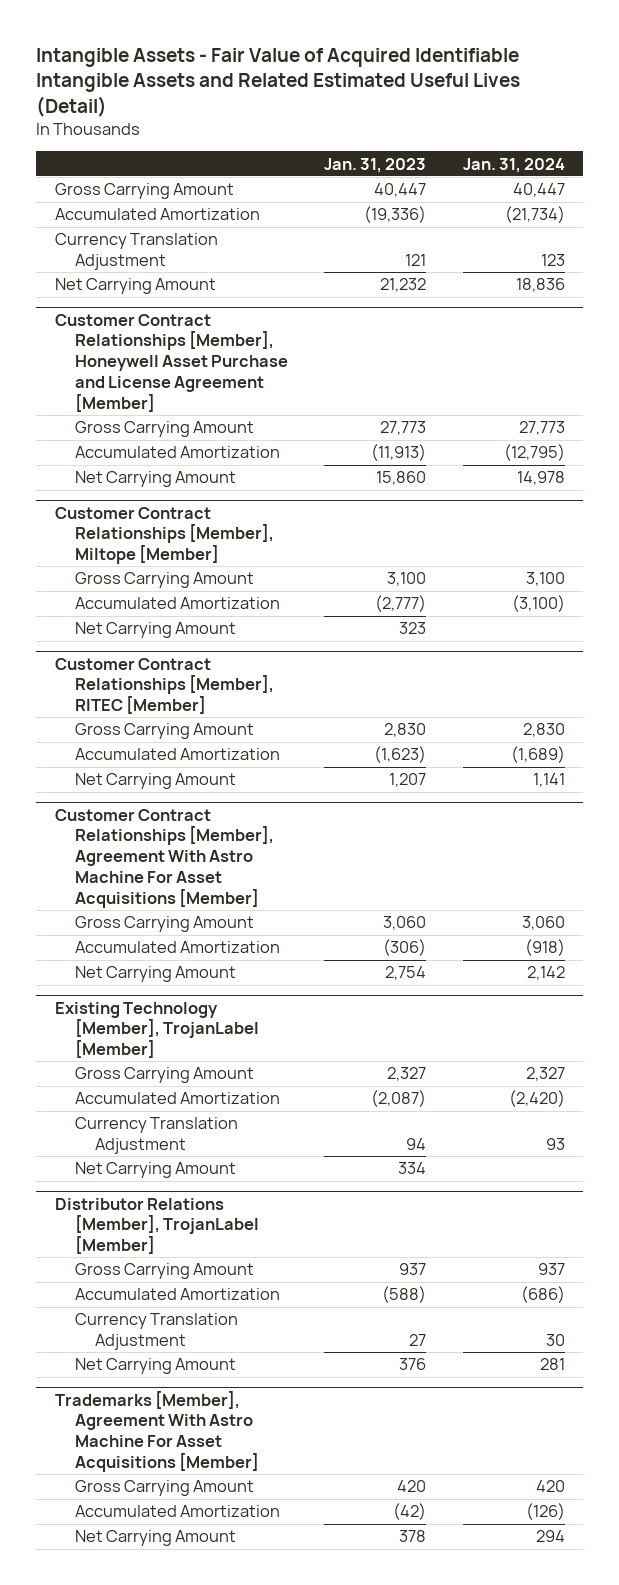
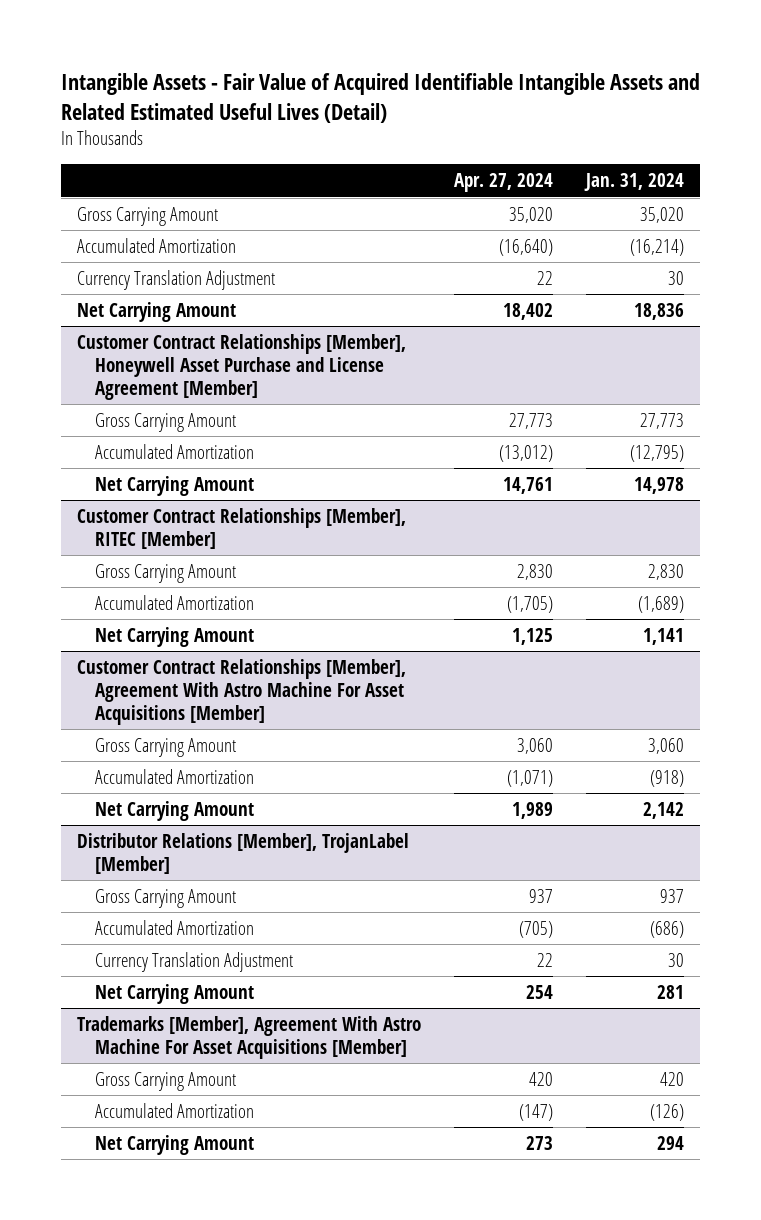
- | Jan. 31, 2023 | Jan. 31, 2024
+ | Apr. 27, 2024 | Jan. 31, 2024
- Gross Carrying Amount | 40,447 | 40,447
- Accumulated Amortization | (19,336) | (21,734)
- Currency Translation Adjustment | 121 | 123
+ Gross Carrying Amount | 35,020 | 35,020
+ Accumulated Amortization | (16,640) | (16,214)
+ Currency Translation Adjustment | 22 | 30
- Customer Contract Relationships [Member], Miltope [Member]
- Gross Carrying Amount | 3,100 | 3,100
- Accumulated Amortization | (2,777) | (3,100)
- Net Carrying Amount | 323 |
- Existing Technology [Member], TrojanLabel [Member]
- Gross Carrying Amount | 2,327 | 2,327
- Accumulated Amortization | (2,087) | (2,420)
- Currency Translation Adjustment | 94 | 93
- Net Carrying Amount | 334 |

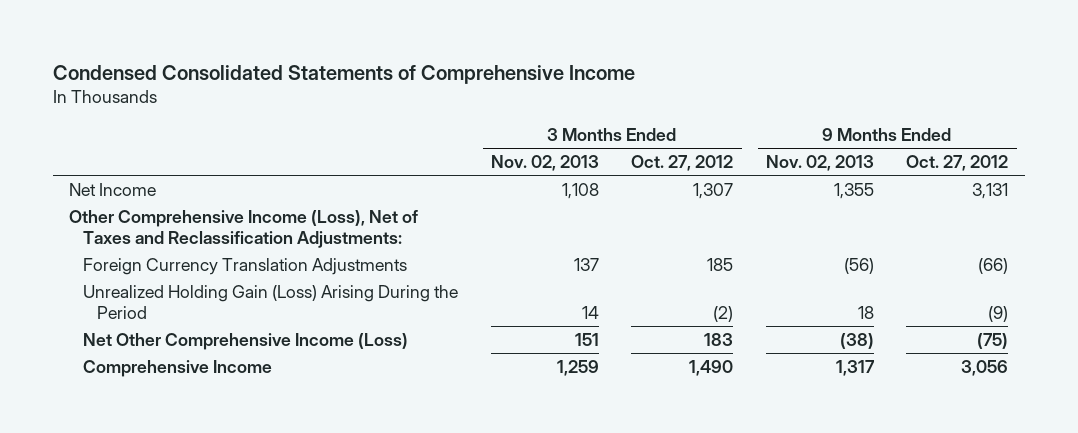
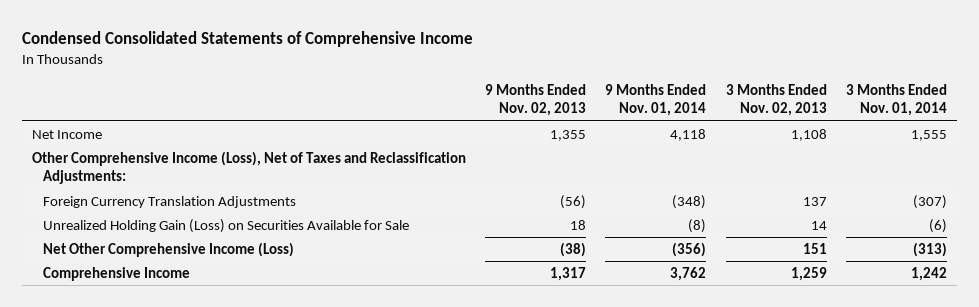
- | 3 Months Ended Nov. 02, 2013 | 3 Months Ended Oct. 27, 2012 | 9 Months Ended Nov. 02, 2013 | 9 Months Ended Oct. 27, 2012
+ | 9 Months Ended Nov. 02, 2013 | 9 Months Ended Nov. 01, 2014 | 3 Months Ended Nov. 02, 2013 | 3 Months Ended Nov. 01, 2014
- Unrealized Holding Gain (Loss) Arising During the Period | 14 | (2) | 18 | (9)
+ Unrealized Holding Gain (Loss) on Securities Available for Sale | 18 | (8) | 14 | (6)

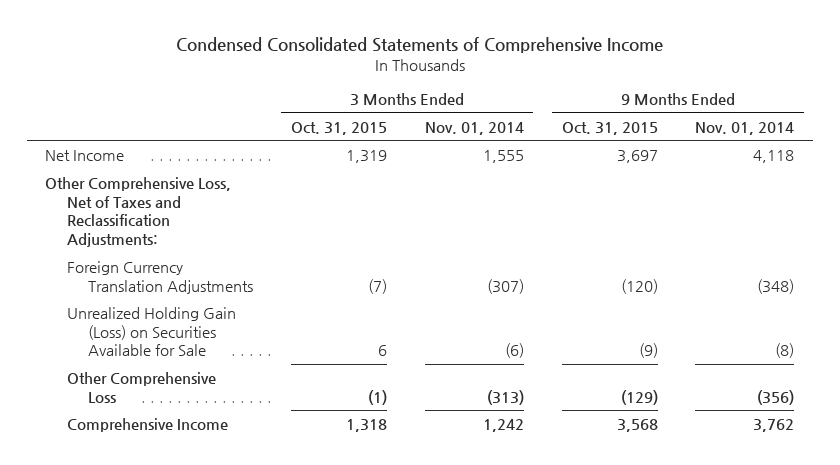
- | 9 Months Ended Nov. 02, 2013 | 9 Months Ended Nov. 01, 2014 | 3 Months Ended Nov. 02, 2013 | 3 Months Ended Nov. 01, 2014
+ | 3 Months Ended Oct. 31, 2015 | 3 Months Ended Nov. 01, 2014 | 9 Months Ended Oct. 31, 2015 | 9 Months Ended Nov. 01, 2014
- Other Comprehensive Income (Loss), Net of Taxes and Reclassification Adjustments:
+ Other Comprehensive Loss, Net of Taxes and Reclassification Adjustments:
- Net Other Comprehensive Income (Loss) | (38) | (356) | 151 | (313)
+ Other Comprehensive Loss | (1) | (313) | (129) | (356)

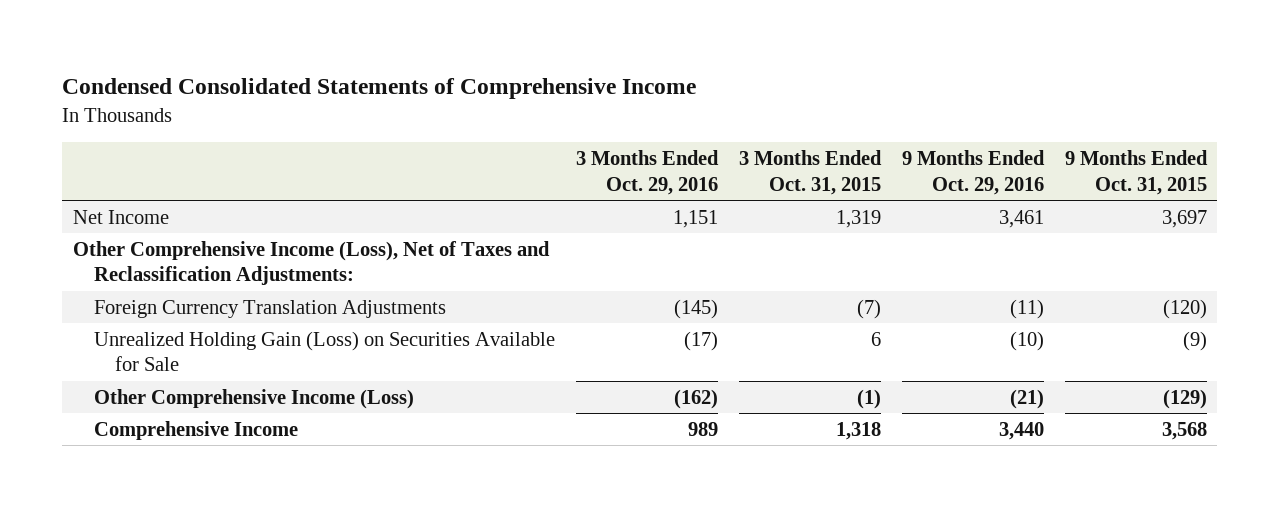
- | 3 Months Ended Oct. 31, 2015 | 3 Months Ended Nov. 01, 2014 | 9 Months Ended Oct. 31, 2015 | 9 Months Ended Nov. 01, 2014
+ | 3 Months Ended Oct. 29, 2016 | 3 Months Ended Oct. 31, 2015 | 9 Months Ended Oct. 29, 2016 | 9 Months Ended Oct. 31, 2015
- Other Comprehensive Loss, Net of Taxes and Reclassification Adjustments:
+ Other Comprehensive Income (Loss), Net of Taxes and Reclassification Adjustments:
- Other Comprehensive Loss | (1) | (313) | (129) | (356)
+ Other Comprehensive Income (Loss) | (162) | (1) | (21) | (129)

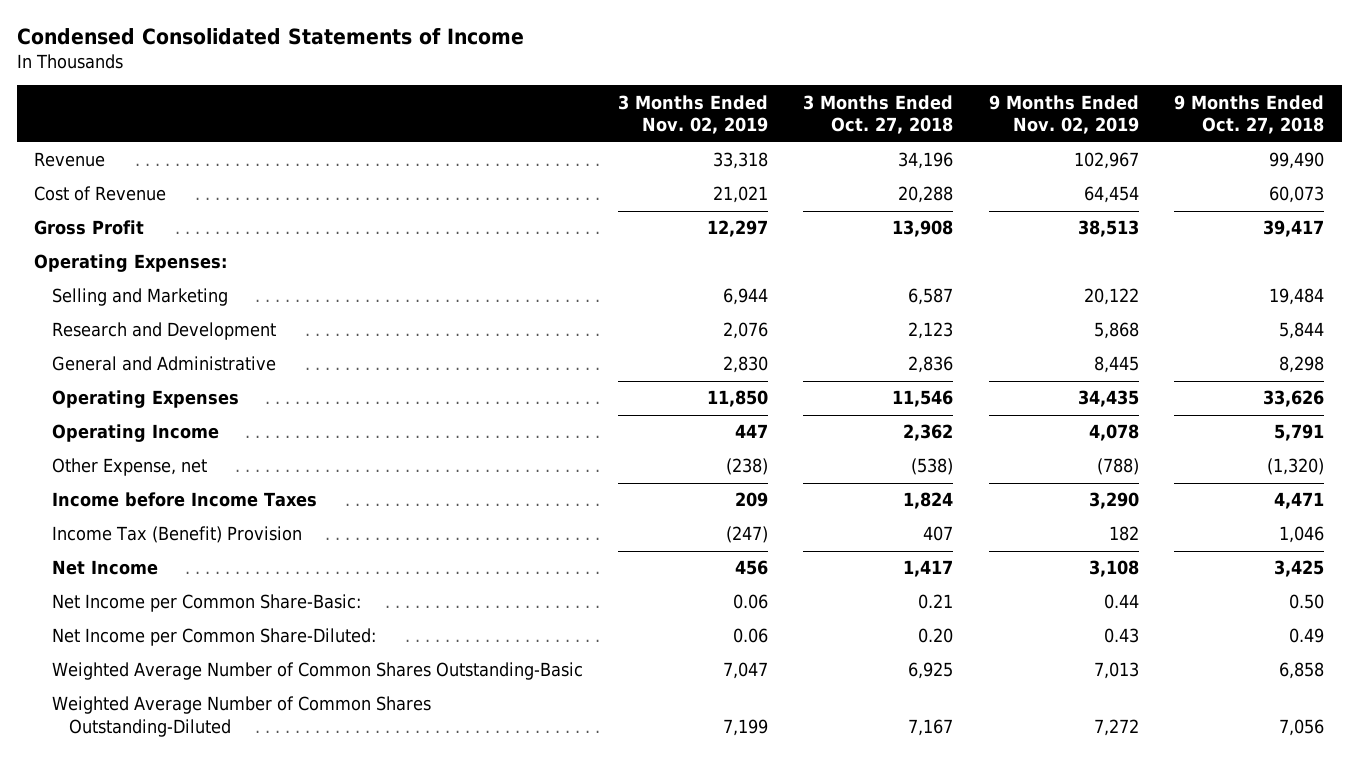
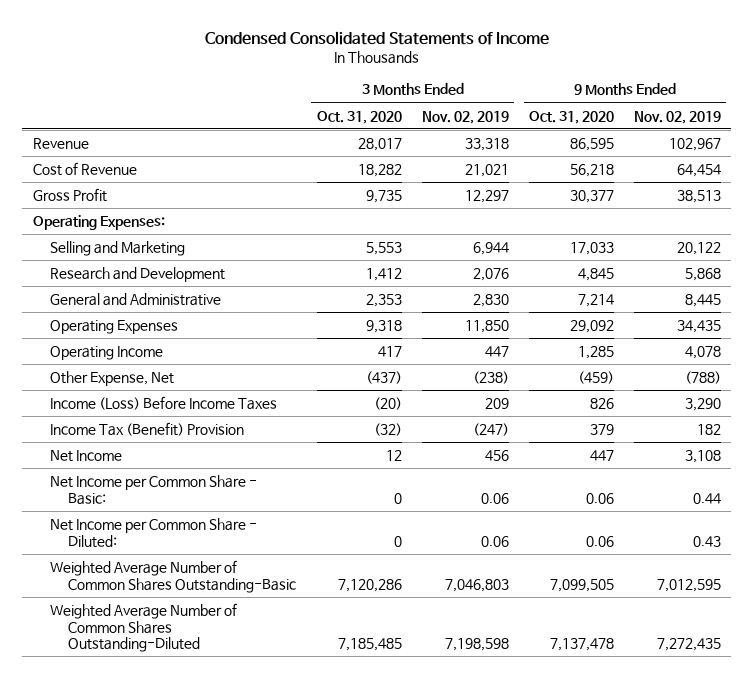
- | 3 Months Ended Nov. 02, 2019 | 3 Months Ended Oct. 27, 2018 | 9 Months Ended Nov. 02, 2019 | 9 Months Ended Oct. 27, 2018
+ | 3 Months Ended Oct. 31, 2020 | 3 Months Ended Nov. 02, 2019 | 9 Months Ended Oct. 31, 2020 | 9 Months Ended Nov. 02, 2019
- Other Expense, net | (238) | (538) | (788) | (1,320)
- Income before Income Taxes | 209 | 1,824 | 3,290 | 4,471
+ Other Expense, Net | (437) | (238) | (459) | (788)
+ Income (Loss) Before Income Taxes | (20) | 209 | 826 | 3,290
- Net Income per Common Share-Basic: | 0.06 | 0.21 | 0.44 | 0.50
- Net Income per Common Share-Diluted: | 0.06 | 0.20 | 0.43 | 0.49
- Weighted Average Number of Common Shares Outstanding-Basic | 7,047 | 6,925 | 7,013 | 6,858
- Weighted Average Number of Common Shares Outstanding-Diluted | 7,199 | 7,167 | 7,272 | 7,056
+ Net Income per Common Share - Basic: | 0 | 0.06 | 0.06 | 0.44
+ Net Income per Common Share - Diluted: | 0 | 0.06 | 0.06 | 0.43
+ Weighted Average Number of Common Shares Outstanding-Basic | 7,120,286 | 7,046,803 | 7,099,505 | 7,012,595
+ Weighted Average Number of Common Shares Outstanding-Diluted | 7,185,485 | 7,198,598 | 7,137,478 | 7,272,435

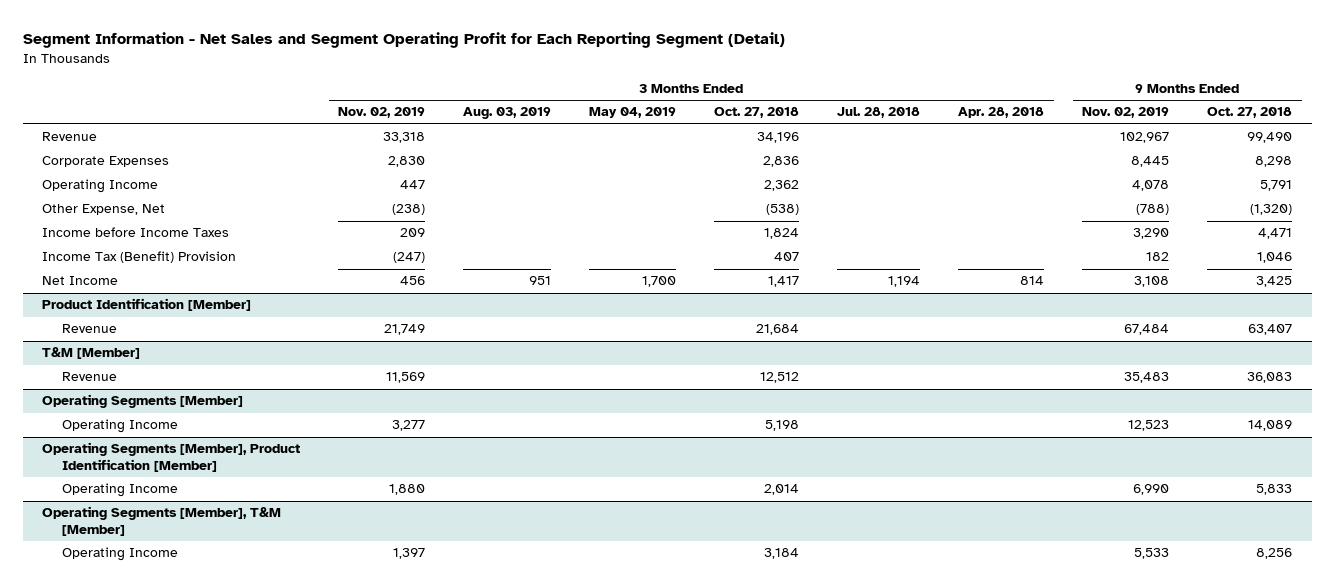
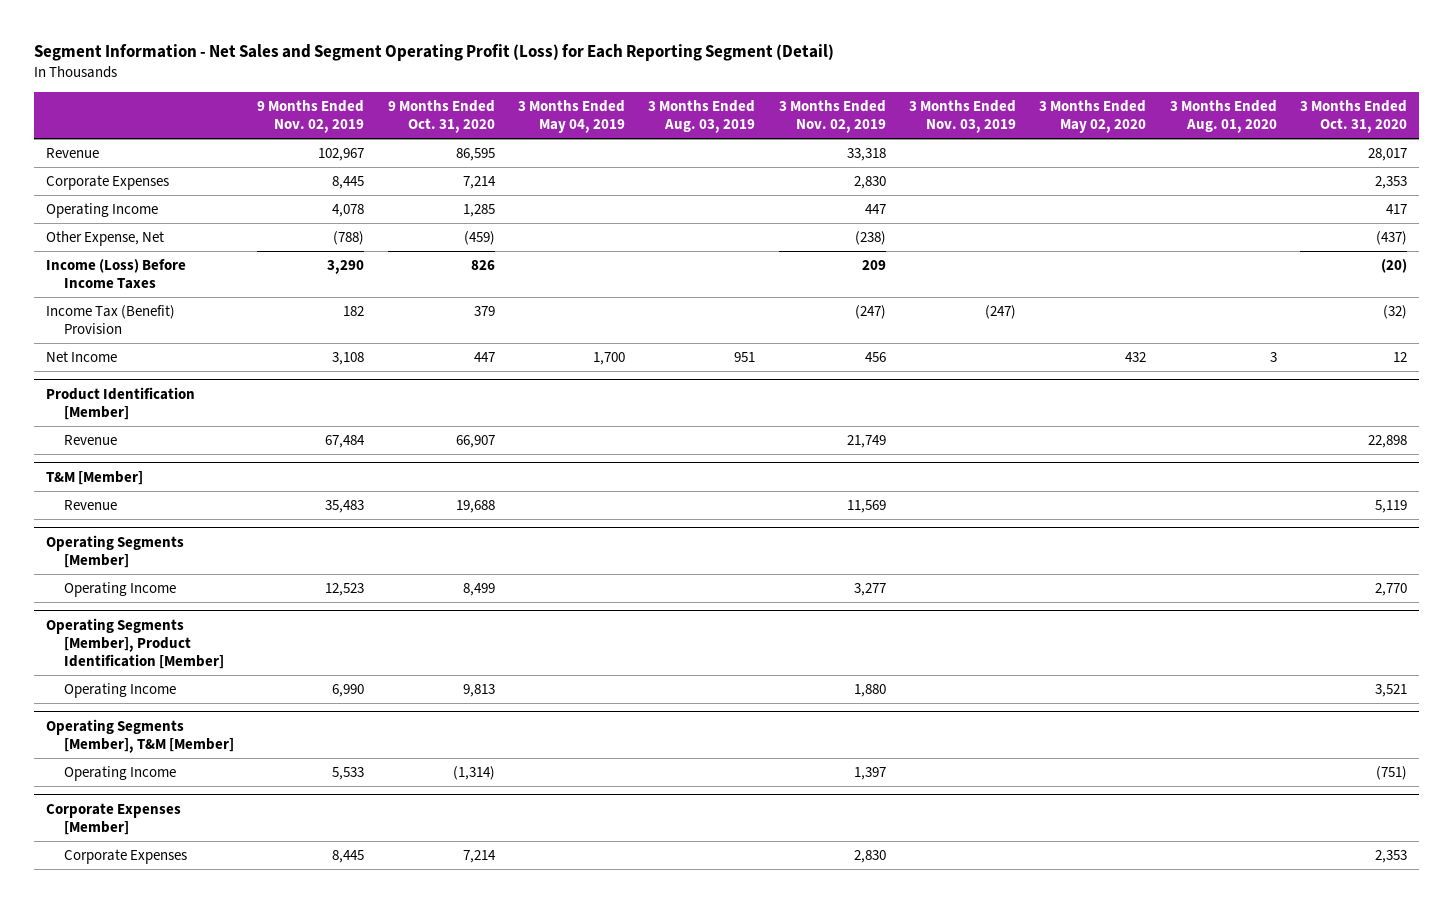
- Segment Information - Net Sales and Segment Operating Profit for Each Reporting Segment (Detail)
+ Segment Information - Net Sales and Segment Operating Profit (Loss) for Each Reporting Segment (Detail)
- | 3 Months Ended Nov. 02, 2019 | 3 Months Ended Aug. 03, 2019 | 3 Months Ended May 04, 2019 | 3 Months Ended Oct. 27, 2018 | 3 Months Ended Jul. 28, 2018 | 3 Months Ended Apr. 28, 2018 | 9 Months Ended Nov. 02, 2019 | 9 Months Ended Oct. 27, 2018
+ | 9 Months Ended Nov. 02, 2019 | 9 Months Ended Oct. 31, 2020 | 3 Months Ended May 04, 2019 | 3 Months Ended Aug. 03, 2019 | 3 Months Ended Nov. 02, 2019 | 3 Months Ended Nov. 03, 2019 | 3 Months Ended May 02, 2020 | 3 Months Ended Aug. 01, 2020 | 3 Months Ended Oct. 31, 2020
- Income before Income Taxes | 209 | | | 1,824 | | | 3,290 | 4,471
+ Income (Loss) Before Income Taxes | 3,290 | 826 | | | 209 | | | | (20)
+ Corporate Expenses [Member]
+ Corporate Expenses | 8,445 | 7,214 | | | 2,830 | | | | 2,353

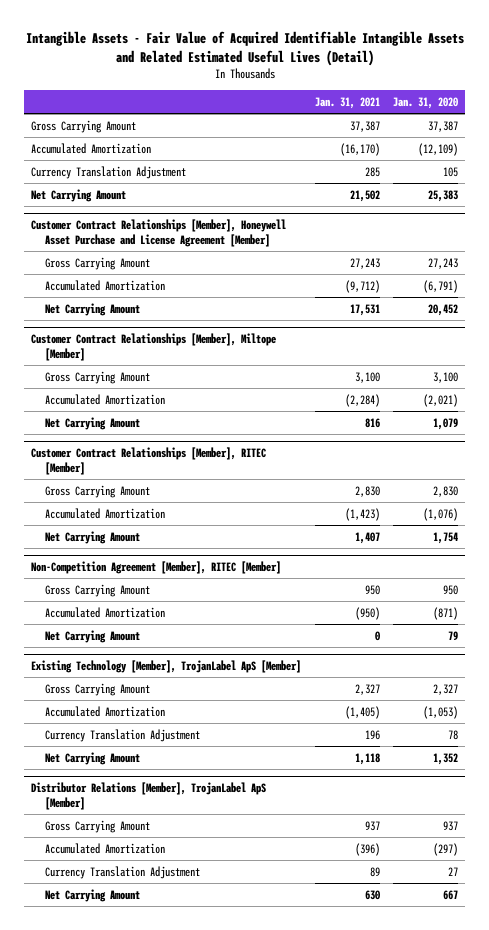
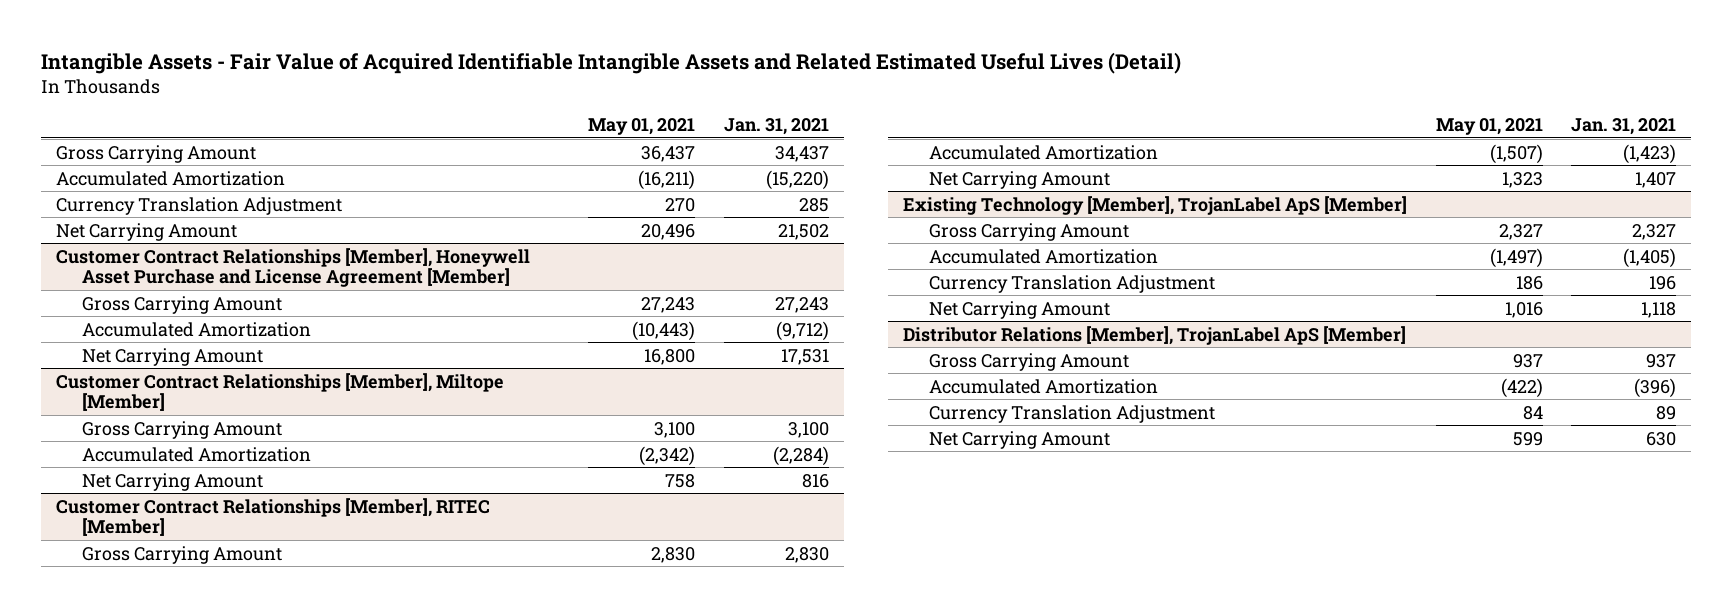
- | Jan. 31, 2021 | Jan. 31, 2020
+ | May 01, 2021 | Jan. 31, 2021
- Gross Carrying Amount | 37,387 | 37,387
- Accumulated Amortization | (16,170) | (12,109)
+ Gross Carrying Amount | 36,437 | 34,437
+ Accumulated Amortization | (16,211) | (15,220)
- Non-Competition Agreement [Member], RITEC [Member]
- Gross Carrying Amount | 950 | 950
- Accumulated Amortization | (950) | (871)
- Net Carrying Amount | 0 | 79

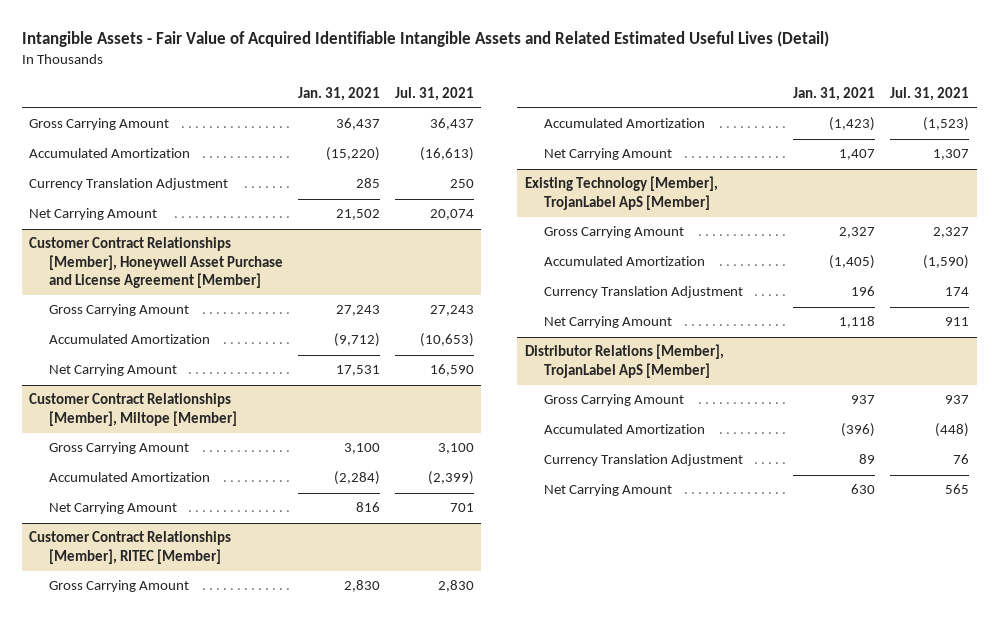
- | May 01, 2021 | Jan. 31, 2021
+ | Jan. 31, 2021 | Jul. 31, 2021
- Gross Carrying Amount | 36,437 | 34,437
+ Gross Carrying Amount | 36,437 | 36,437

